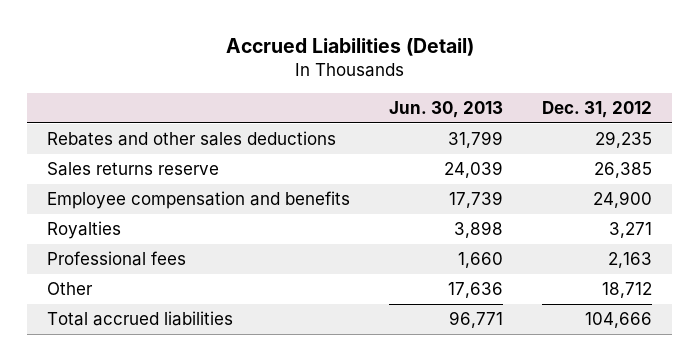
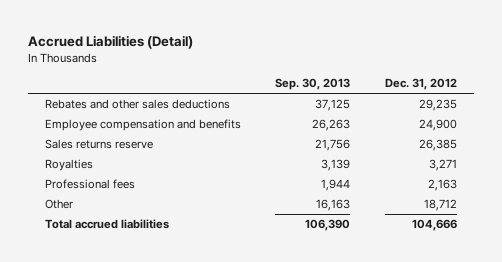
- | Jun. 30, 2013 | Dec. 31, 2012
+ | Sep. 30, 2013 | Dec. 31, 2012
moved down: Sales returns reserve | 21,756 | 26,385

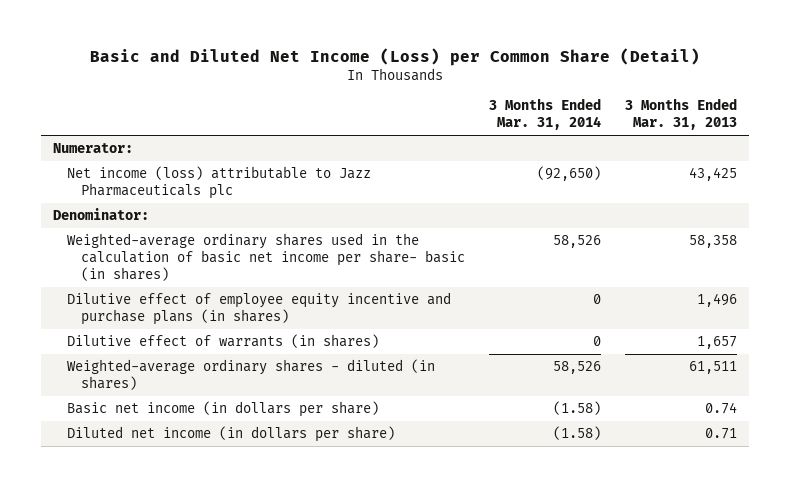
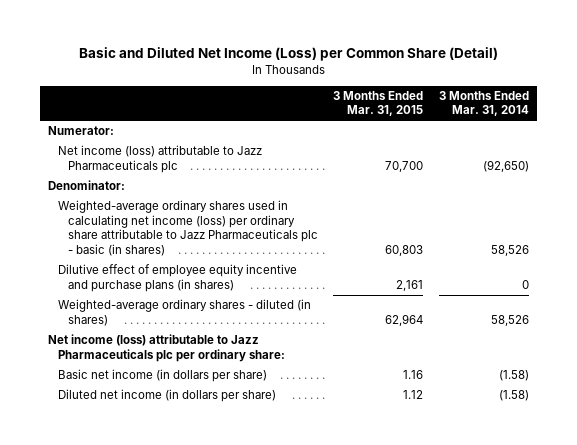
- | 3 Months Ended Mar. 31, 2014 | 3 Months Ended Mar. 31, 2013
+ | 3 Months Ended Mar. 31, 2015 | 3 Months Ended Mar. 31, 2014
- Weighted-average ordinary shares used in the calculation of basic net income per share- basic (in shares) | 58,526 | 58,358
+ Weighted-average ordinary shares used in calculating net income (loss) per ordinary share attributable to Jazz Pharmaceuticals plc - basic (in shares) | 60,803 | 58,526
- Dilutive effect of warrants (in shares) | 0 | 1,657
+ Net income (loss) attributable to Jazz Pharmaceuticals plc per ordinary share:

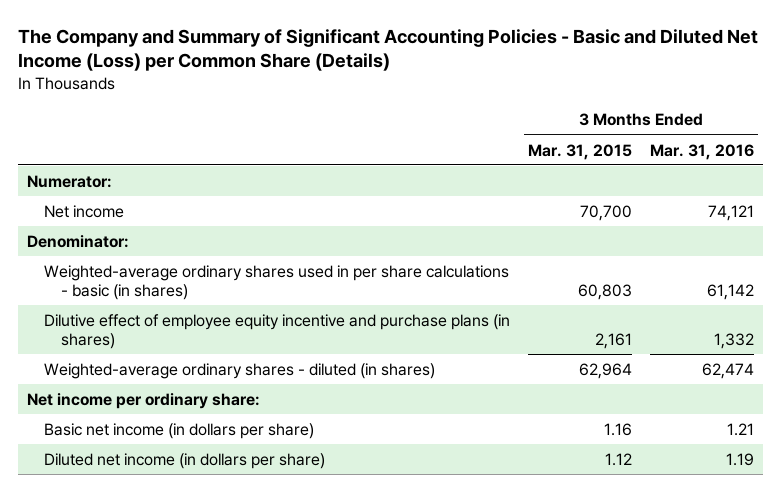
- Basic and Diluted Net Income (Loss) per Common Share (Detail)
+ The Company and Summary of Significant Accounting Policies - Basic and Diluted Net Income (Loss) per Common Share (Details)
- | 3 Months Ended Mar. 31, 2015 | 3 Months Ended Mar. 31, 2014
+ | 3 Months Ended Mar. 31, 2015 | 3 Months Ended Mar. 31, 2016
- Net income (loss) attributable to Jazz Pharmaceuticals plc | 70,700 | (92,650)
+ Net income | 70,700 | 74,121
- Weighted-average ordinary shares used in calculating net income (loss) per ordinary share attributable to Jazz Pharmaceuticals plc - basic (in shares) | 60,803 | 58,526
+ Weighted-average ordinary shares used in per share calculations - basic (in shares) | 60,803 | 61,142
- Net income (loss) attributable to Jazz Pharmaceuticals plc per ordinary share:
+ Net income per ordinary share:

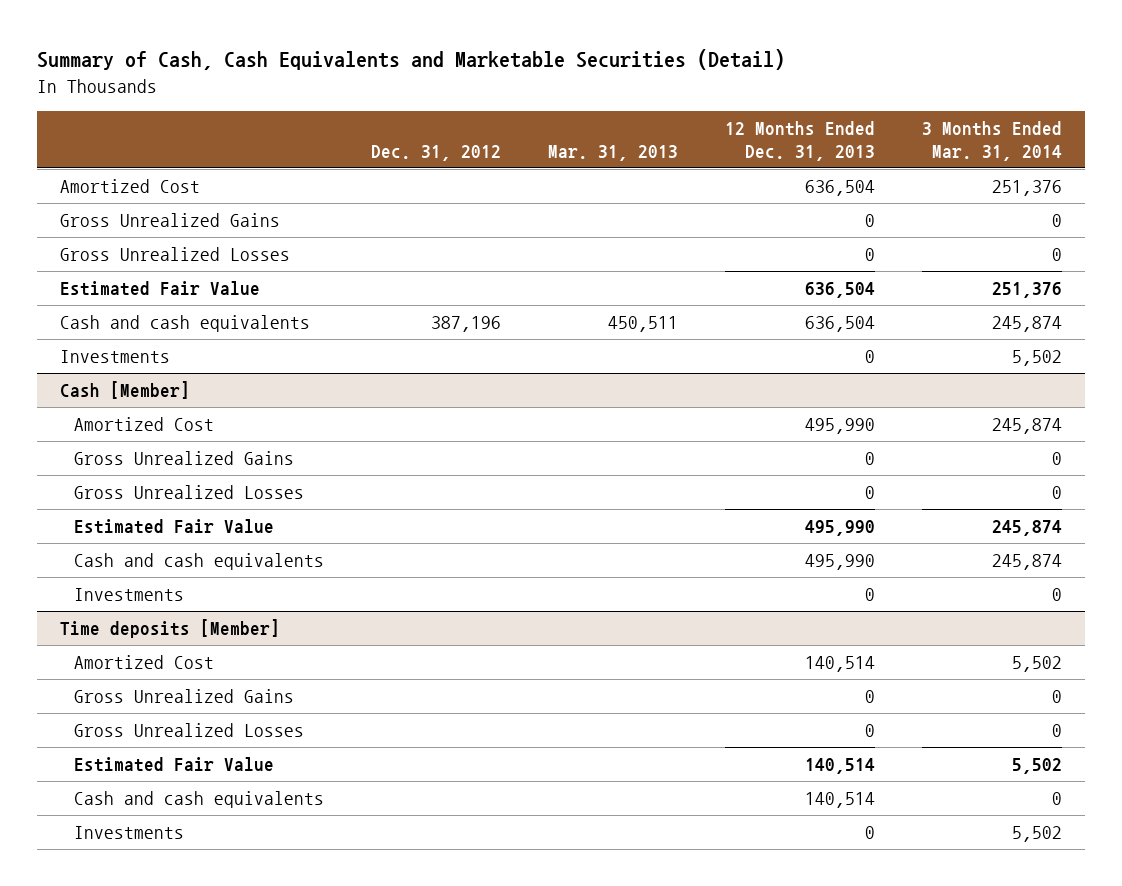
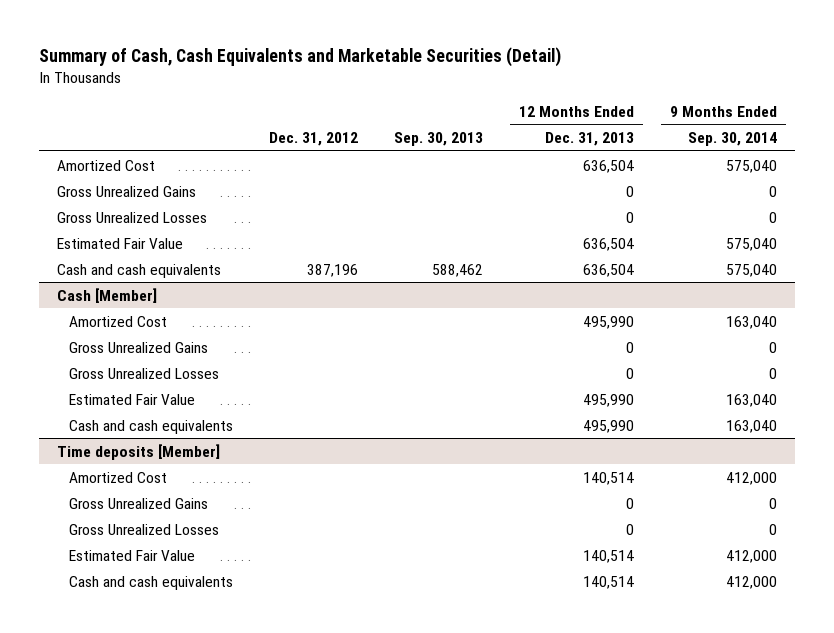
- | Dec. 31, 2012 | Mar. 31, 2013 | 12 Months Ended Dec. 31, 2013 | 3 Months Ended Mar. 31, 2014
+ | Dec. 31, 2012 | Sep. 30, 2013 | 12 Months Ended Dec. 31, 2013 | 9 Months Ended Sep. 30, 2014
- Investments | | | 0 | 5,502
@ Cash [Member]
- Investments | | | 0 | 0
@ Time deposits [Member]
- Investments | | | 0 | 5,502

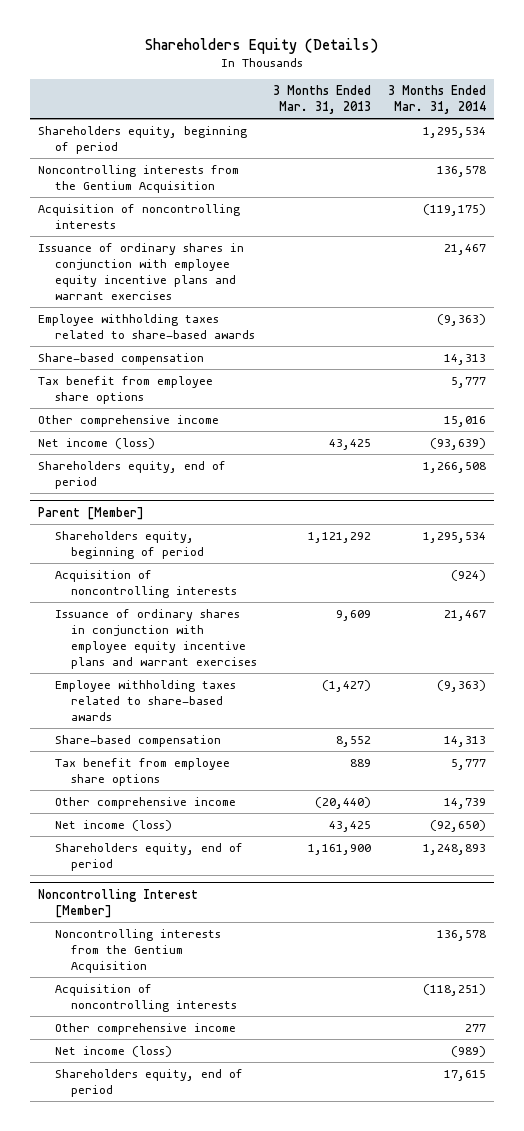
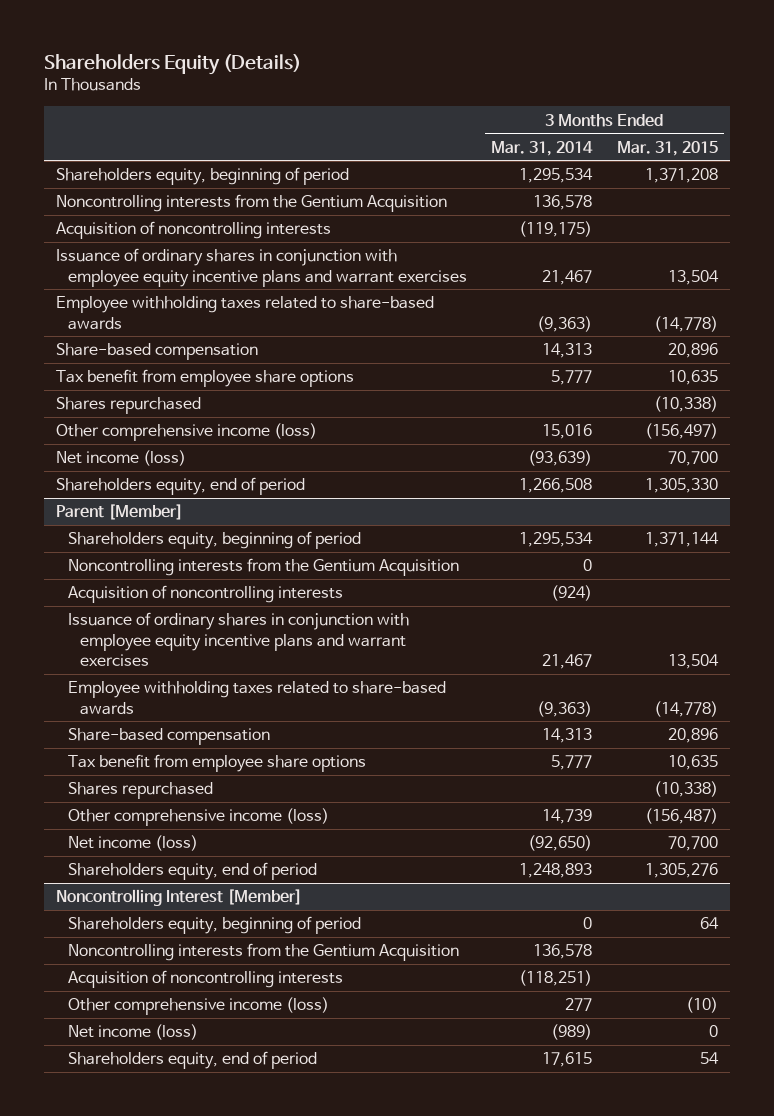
- | 3 Months Ended Mar. 31, 2013 | 3 Months Ended Mar. 31, 2014
+ | 3 Months Ended Mar. 31, 2014 | 3 Months Ended Mar. 31, 2015
- Other comprehensive income | | 15,016
+ Shares repurchased | | (10,338)
+ Other comprehensive income (loss) | 15,016 | (156,497)
@ Parent [Member]
+ Noncontrolling interests from the Gentium Acquisition | 0 |
- Other comprehensive income | (20,440) | 14,739
+ Shares repurchased | | (10,338)
+ Other comprehensive income (loss) | 14,739 | (156,487)
@ Noncontrolling Interest [Member]
+ Shareholders equity, beginning of period | 0 | 64
- Other comprehensive income | | 277
+ Other comprehensive income (loss) | 277 | (10)

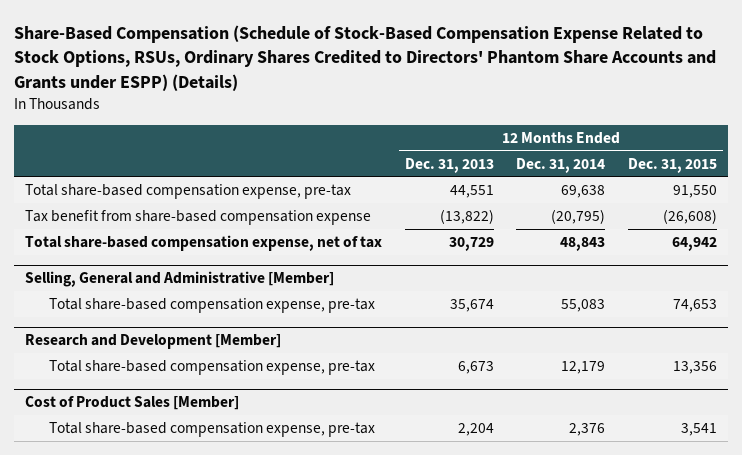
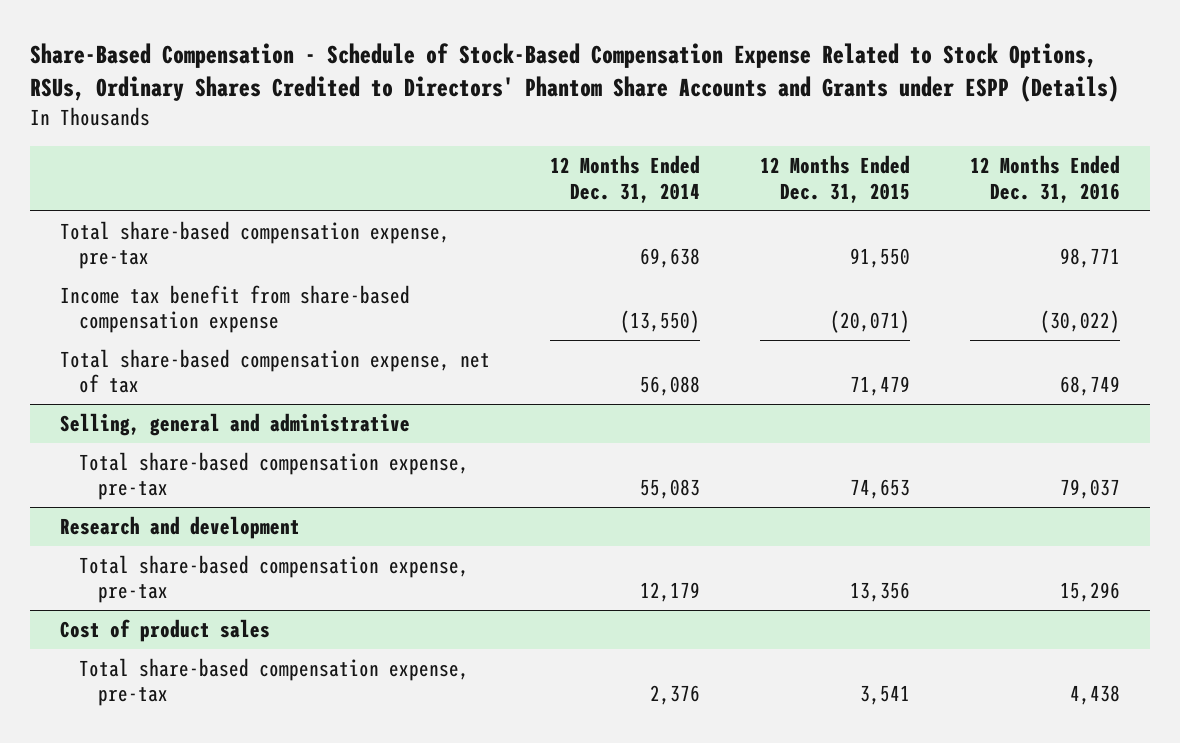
- Share-Based Compensation (Schedule of Stock-Based Compensation Expense Related to Stock Options, RSUs, Ordinary Shares Credited to Directors' Phantom Share Accounts and Grants under ESPP) (Details)
+ Share-Based Compensation - Schedule of Stock-Based Compensation Expense Related to Stock Options, RSUs, Ordinary Shares Credited to Directors' Phantom Share Accounts and Grants under ESPP (Details)
- | 12 Months Ended Dec. 31, 2013 | 12 Months Ended Dec. 31, 2014 | 12 Months Ended Dec. 31, 2015
+ | 12 Months Ended Dec. 31, 2014 | 12 Months Ended Dec. 31, 2015 | 12 Months Ended Dec. 31, 2016
- Tax benefit from share-based compensation expense | (13,822) | (20,795) | (26,608)
- Total share-based compensation expense, net of tax | 30,729 | 48,843 | 64,942
- Selling, General and Administrative [Member]
+ Income tax benefit from share-based compensation expense | (13,550) | (20,071) | (30,022)
+ Total share-based compensation expense, net of tax | 56,088 | 71,479 | 68,749
+ Selling, general and administrative
- Research and Development [Member]
+ Research and development
- Cost of Product Sales [Member]
+ Cost of product sales

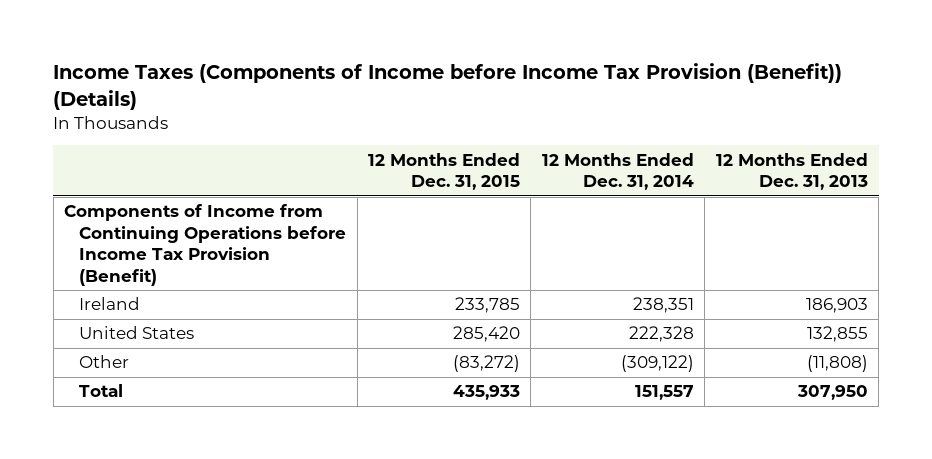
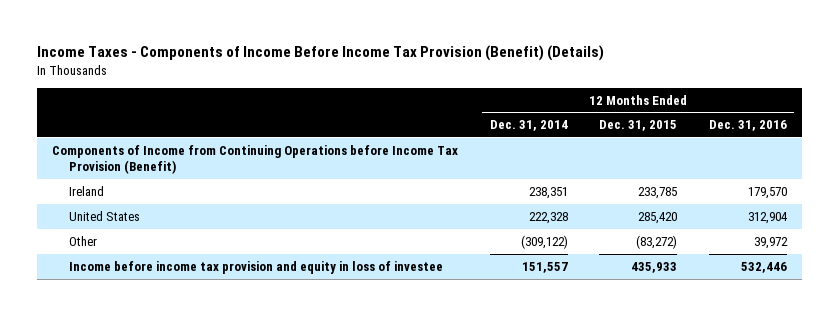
- Income Taxes (Components of Income before Income Tax Provision (Benefit)) (Details)
+ Income Taxes - Components of Income Before Income Tax Provision (Benefit) (Details)
- | 12 Months Ended Dec. 31, 2015 | 12 Months Ended Dec. 31, 2014 | 12 Months Ended Dec. 31, 2013
+ | 12 Months Ended Dec. 31, 2014 | 12 Months Ended Dec. 31, 2015 | 12 Months Ended Dec. 31, 2016
- Total | 435,933 | 151,557 | 307,950
+ Income before income tax provision and equity in loss of investee | 151,557 | 435,933 | 532,446

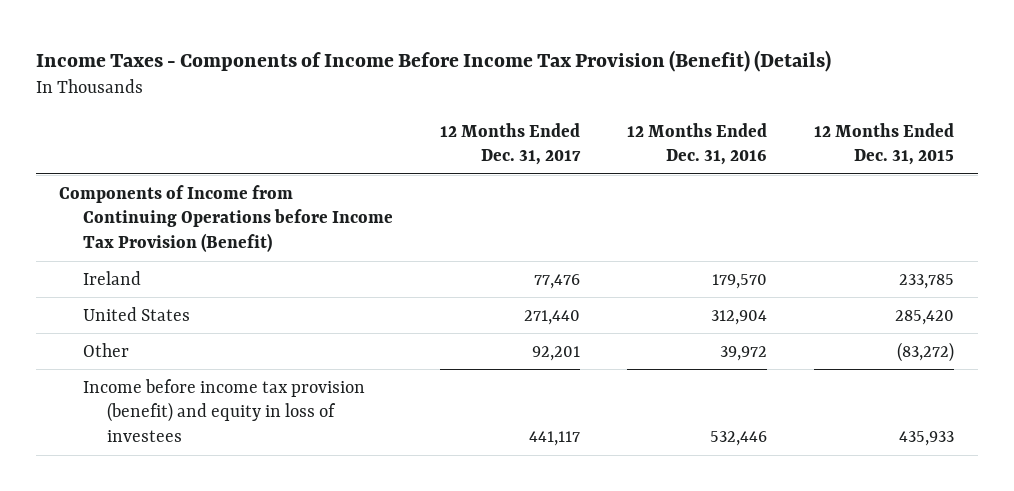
- | 12 Months Ended Dec. 31, 2014 | 12 Months Ended Dec. 31, 2015 | 12 Months Ended Dec. 31, 2016
+ | 12 Months Ended Dec. 31, 2017 | 12 Months Ended Dec. 31, 2016 | 12 Months Ended Dec. 31, 2015
- Income before income tax provision and equity in loss of investee | 151,557 | 435,933 | 532,446
+ Income before income tax provision (benefit) and equity in loss of investees | 441,117 | 532,446 | 435,933

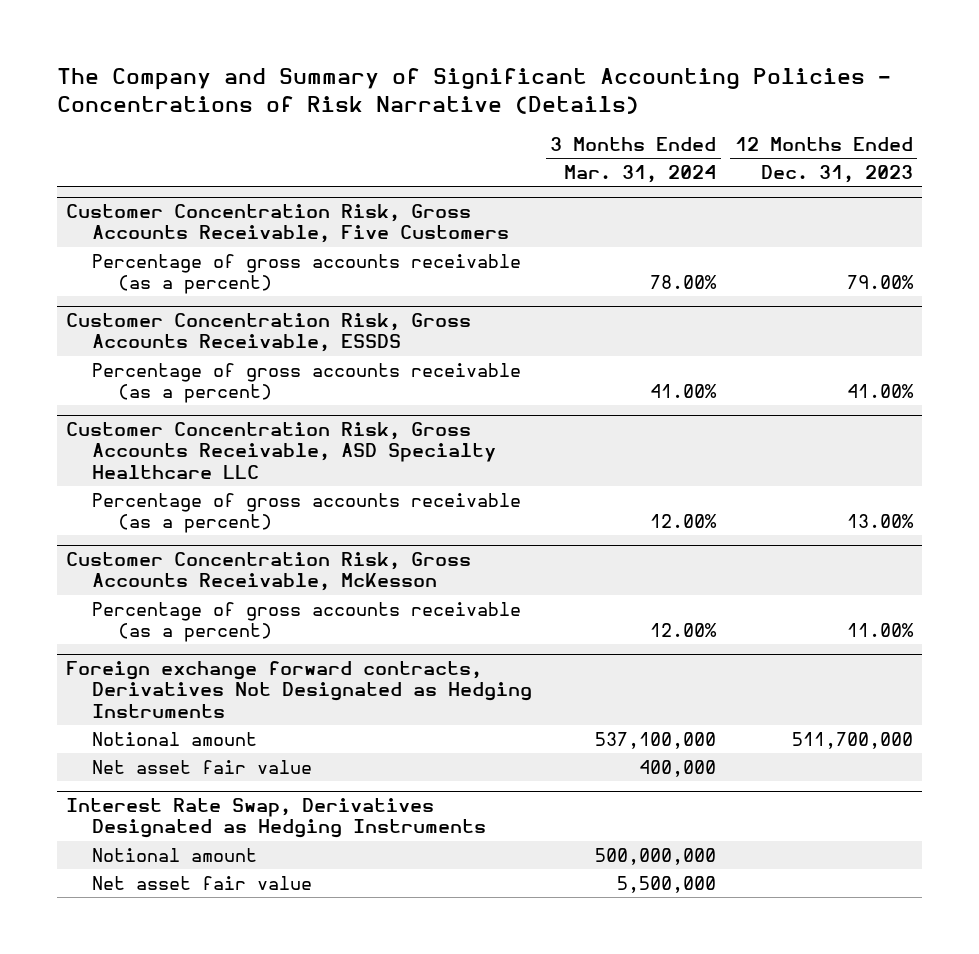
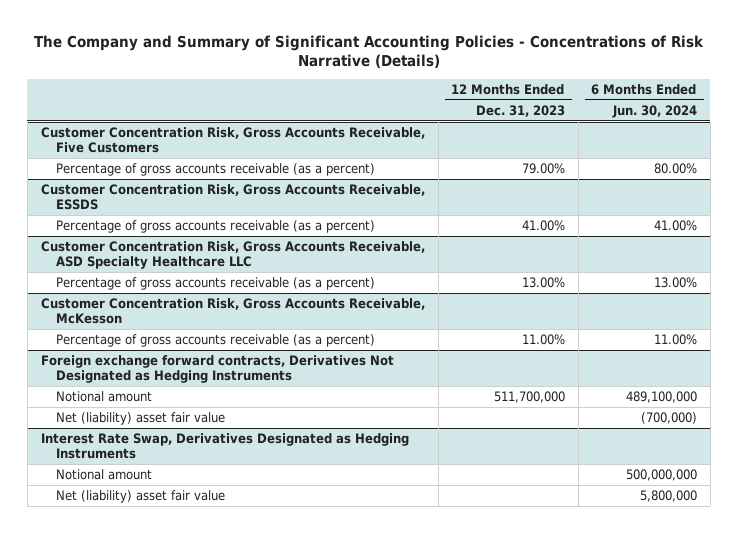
- | 3 Months Ended Mar. 31, 2024 | 12 Months Ended Dec. 31, 2023
+ | 12 Months Ended Dec. 31, 2023 | 6 Months Ended Jun. 30, 2024
@ Foreign exchange forward contracts, Derivatives Not Designated as Hedging Instruments
- Net asset fair value | 400,000 |
+ Net (liability) asset fair value | | (700,000)
@ Interest Rate Swap, Derivatives Designated as Hedging Instruments
- Net asset fair value | 5,500,000 |
+ Net (liability) asset fair value | | 5,800,000

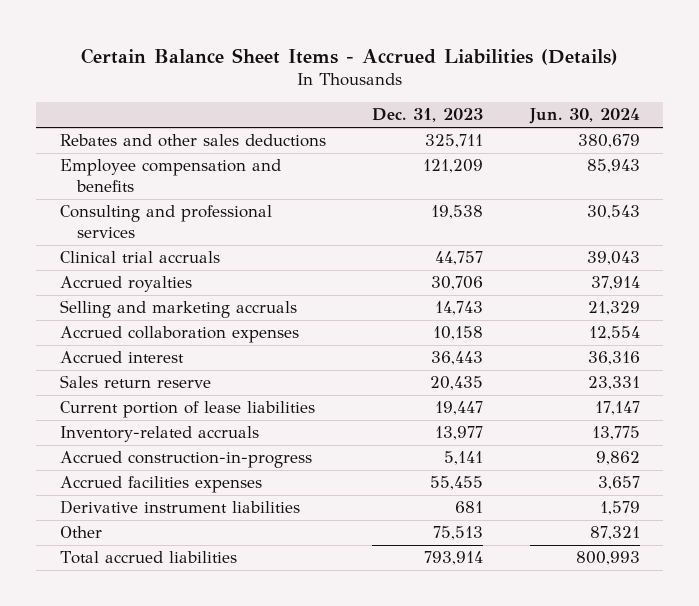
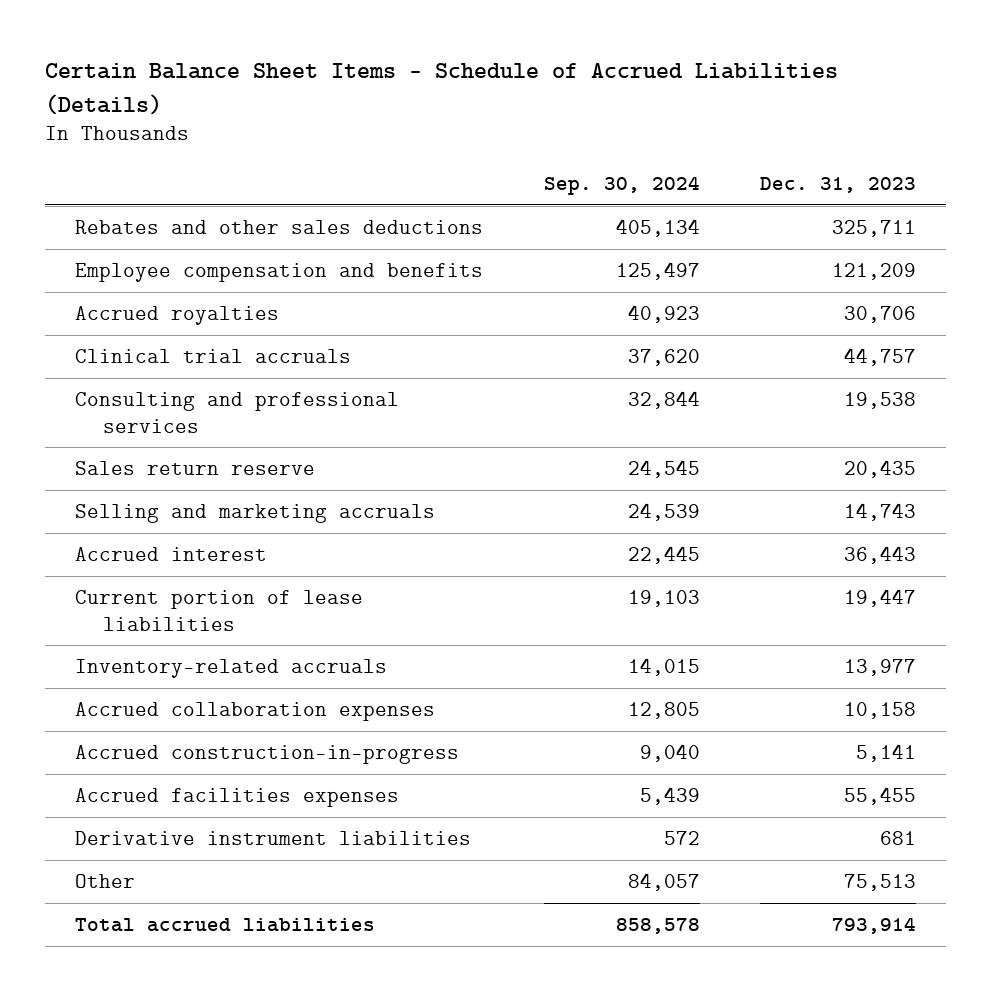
- Certain Balance Sheet Items - Accrued Liabilities (Details)
+ Certain Balance Sheet Items - Schedule of Accrued Liabilities (Details)
- | Dec. 31, 2023 | Jun. 30, 2024
+ | Sep. 30, 2024 | Dec. 31, 2023
moved down: Clinical trial accruals | 37,620 | 44,757
moved down: Consulting and professional services | 32,844 | 19,538
moved up: Sales return reserve | 24,545 | 20,435
moved down: Accrued collaboration expenses | 12,805 | 10,158

